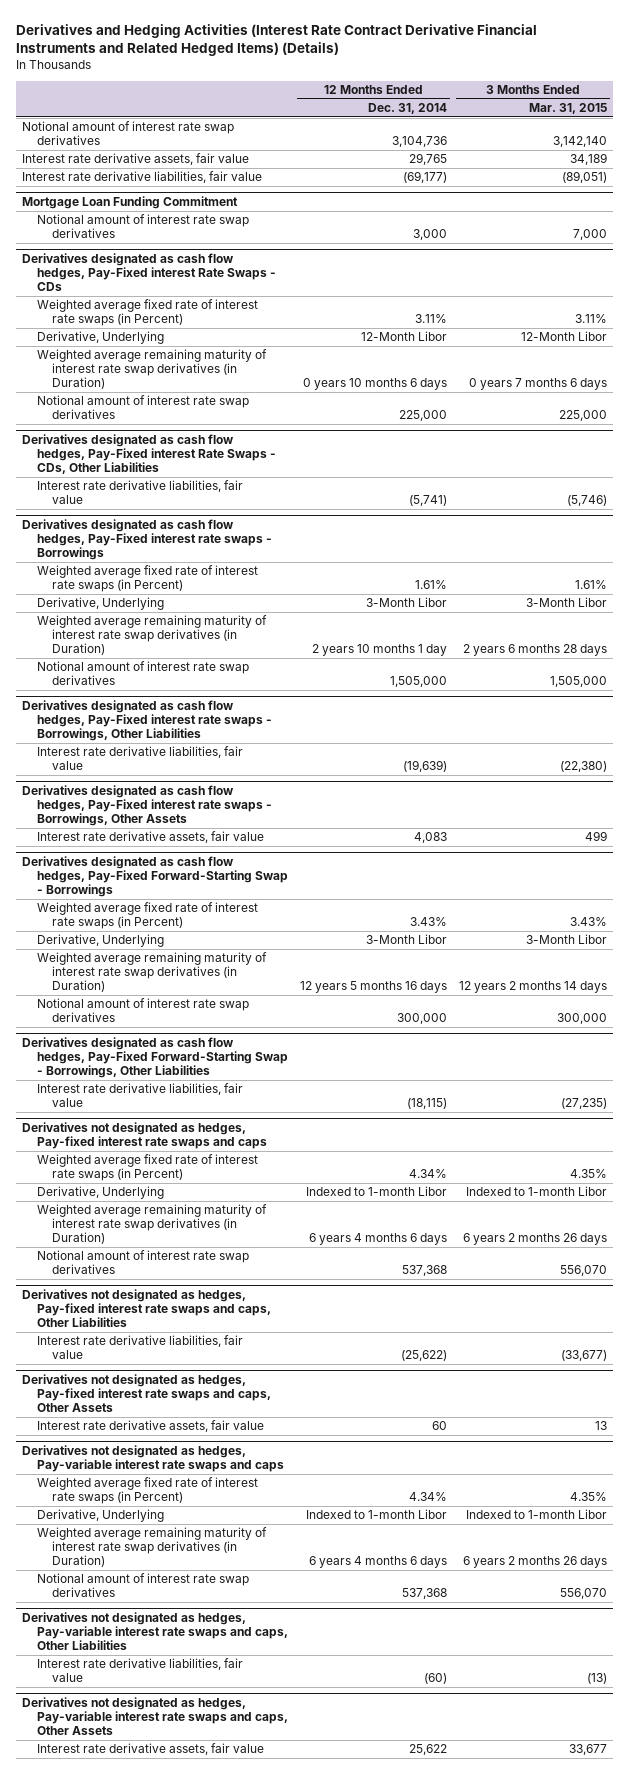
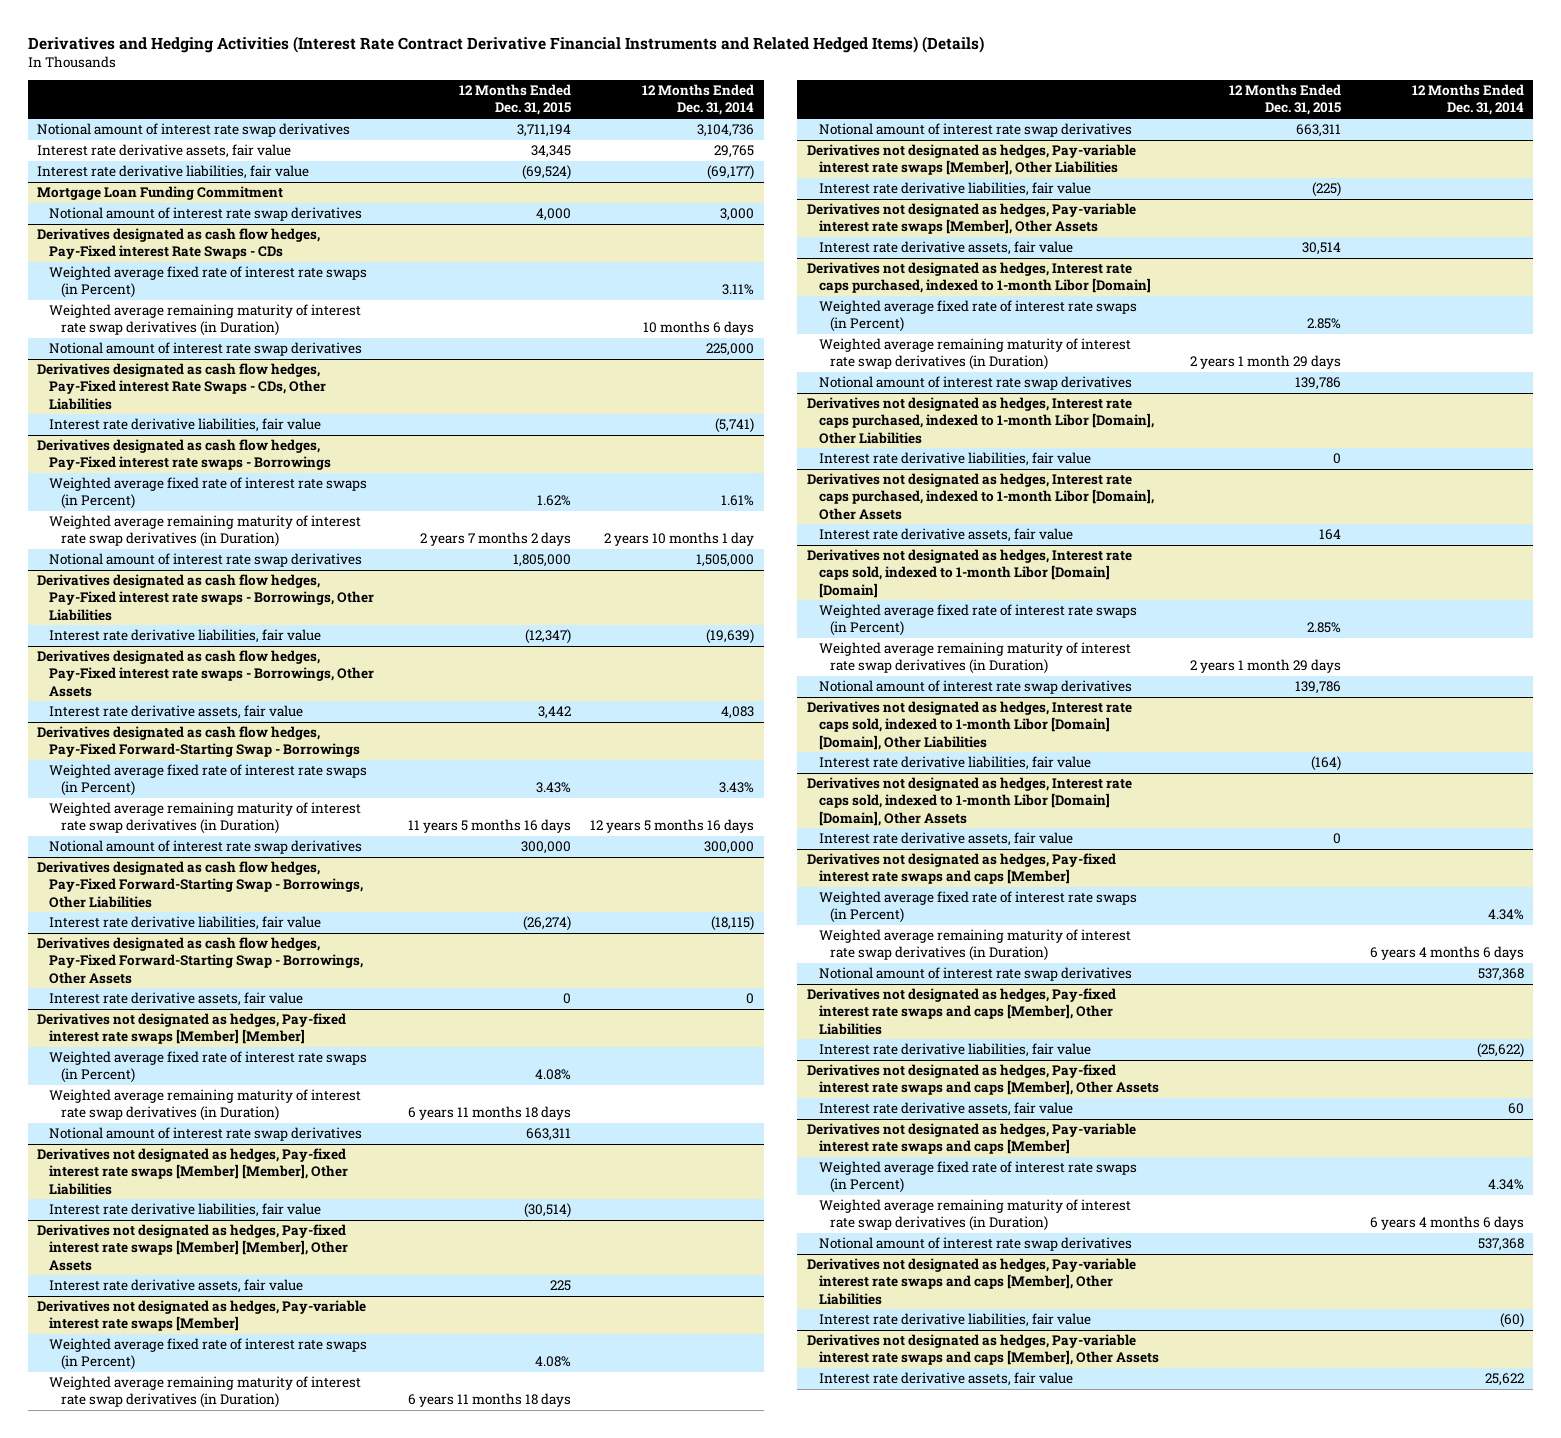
- | 12 Months Ended Dec. 31, 2014 | 3 Months Ended Mar. 31, 2015
+ | 12 Months Ended Dec. 31, 2015 | 12 Months Ended Dec. 31, 2014
@ Derivatives designated as cash flow hedges, Pay-Fixed interest Rate Swaps - CDs
- Derivative, Underlying | 12-Month Libor | 12-Month Libor
- Weighted average remaining maturity of interest rate swap derivatives (in Duration) | 0 years 10 months 6 days | 0 years 7 months 6 days
+ Weighted average remaining maturity of interest rate swap derivatives (in Duration) | | 10 months 6 days
@ Derivatives designated as cash flow hedges, Pay-Fixed interest rate swaps - Borrowings
- Derivative, Underlying | 3-Month Libor | 3-Month Libor
@ Derivatives designated as cash flow hedges, Pay-Fixed Forward-Starting Swap - Borrowings
- Derivative, Underlying | 3-Month Libor | 3-Month Libor
- Derivatives not designated as hedges, Pay-fixed interest rate swaps and caps
+ Derivatives designated as cash flow hedges, Pay-Fixed Forward-Starting Swap - Borrowings, Other Assets
+ Interest rate derivative assets, fair value | 0 | 0
+ Derivatives not designated as hedges, Pay-fixed interest rate swaps [Member] [Member]
+ Weighted average fixed rate of interest rate swaps (in Percent) | 4.08% |
+ Weighted average remaining maturity of interest rate swap derivatives (in Duration) | 6 years 11 months 18 days |
+ Notional amount of interest rate swap derivatives | 663,311 |
+ Derivatives not designated as hedges, Pay-fixed interest rate swaps [Member] [Member], Other Liabilities
+ Interest rate derivative liabilities, fair value | (30,514) |
+ Derivatives not designated as hedges, Pay-fixed interest rate swaps [Member] [Member], Other Assets
+ Interest rate derivative assets, fair value | 225 |
+ Derivatives not designated as hedges, Pay-variable interest rate swaps [Member]
+ Weighted average fixed rate of interest rate swaps (in Percent) | 4.08% |
+ Weighted average remaining maturity of interest rate swap derivatives (in Duration) | 6 years 11 months 18 days |
+ Notional amount of interest rate swap derivatives | 663,311 |
+ Derivatives not designated as hedges, Pay-variable interest rate swaps [Member], Other Liabilities
+ Interest rate derivative liabilities, fair value | (225) |
+ Derivatives not designated as hedges, Pay-variable interest rate swaps [Member], Other Assets
+ Interest rate derivative assets, fair value | 30,514 |
+ Derivatives not designated as hedges, Interest rate caps purchased, indexed to 1-month Libor [Domain]
+ Weighted average fixed rate of interest rate swaps (in Percent) | 2.85% |
+ Weighted average remaining maturity of interest rate swap derivatives (in Duration) | 2 years 1 month 29 days |
+ Notional amount of interest rate swap derivatives | 139,786 |
+ Derivatives not designated as hedges, Interest rate caps purchased, indexed to 1-month Libor [Domain], Other Liabilities
+ Interest rate derivative liabilities, fair value | 0 |
+ Derivatives not designated as hedges, Interest rate caps purchased, indexed to 1-month Libor [Domain], Other Assets
+ Interest rate derivative assets, fair value | 164 |
+ Derivatives not designated as hedges, Interest rate caps sold, indexed to 1-month Libor [Domain] [Domain]
+ Weighted average fixed rate of interest rate swaps (in Percent) | 2.85% |
+ Weighted average remaining maturity of interest rate swap derivatives (in Duration) | 2 years 1 month 29 days |
+ Notional amount of interest rate swap derivatives | 139,786 |
+ Derivatives not designated as hedges, Interest rate caps sold, indexed to 1-month Libor [Domain] [Domain], Other Liabilities
+ Interest rate derivative liabilities, fair value | (164) |
+ Derivatives not designated as hedges, Interest rate caps sold, indexed to 1-month Libor [Domain] [Domain], Other Assets
+ Interest rate derivative assets, fair value | 0 |
+ Derivatives not designated as hedges, Pay-fixed interest rate swaps and caps [Member]
- Derivative, Underlying | Indexed to 1-month Libor | Indexed to 1-month Libor
- Derivatives not designated as hedges, Pay-fixed interest rate swaps and caps, Other Liabilities
+ Derivatives not designated as hedges, Pay-fixed interest rate swaps and caps [Member], Other Liabilities
- Derivatives not designated as hedges, Pay-fixed interest rate swaps and caps, Other Assets
+ Derivatives not designated as hedges, Pay-fixed interest rate swaps and caps [Member], Other Assets
- Derivatives not designated as hedges, Pay-variable interest rate swaps and caps
+ Derivatives not designated as hedges, Pay-variable interest rate swaps and caps [Member]
- Derivative, Underlying | Indexed to 1-month Libor | Indexed to 1-month Libor
- Derivatives not designated as hedges, Pay-variable interest rate swaps and caps, Other Liabilities
+ Derivatives not designated as hedges, Pay-variable interest rate swaps and caps [Member], Other Liabilities
- Derivatives not designated as hedges, Pay-variable interest rate swaps and caps, Other Assets
+ Derivatives not designated as hedges, Pay-variable interest rate swaps and caps [Member], Other Assets

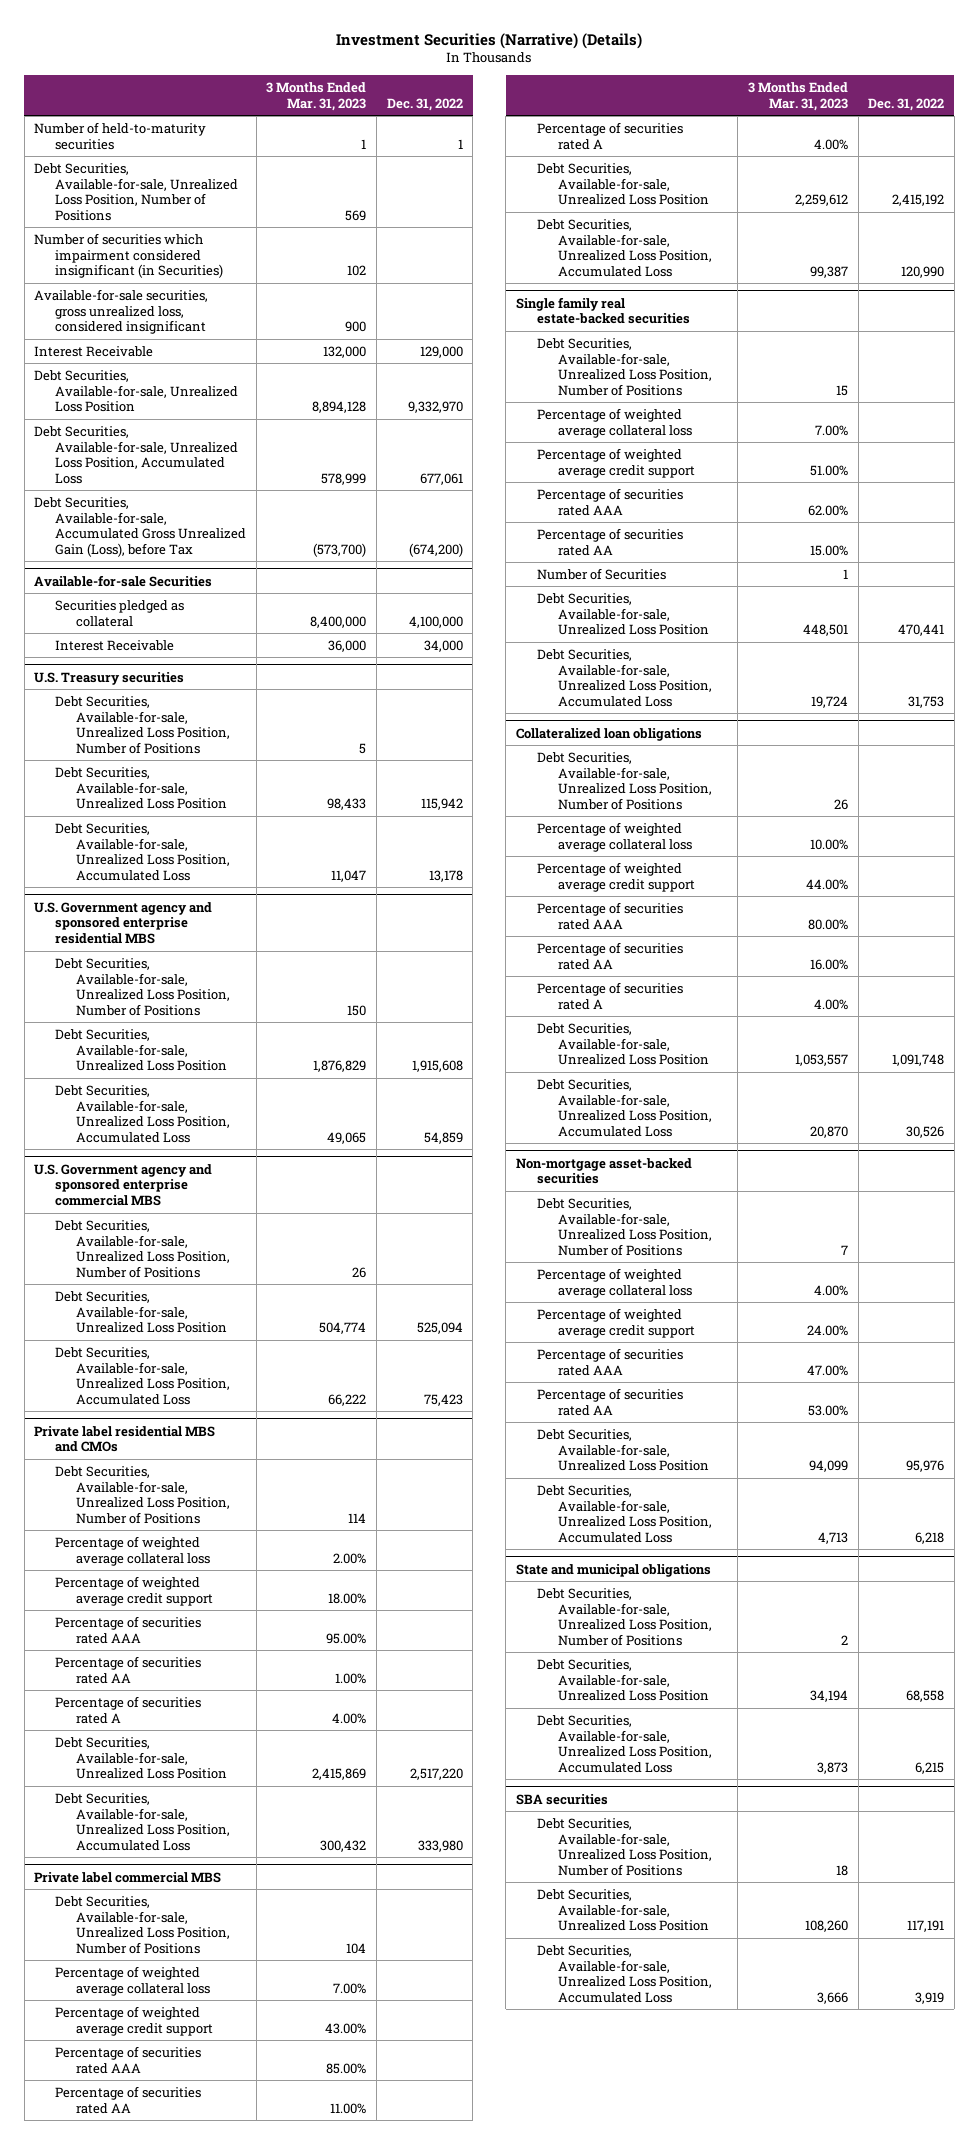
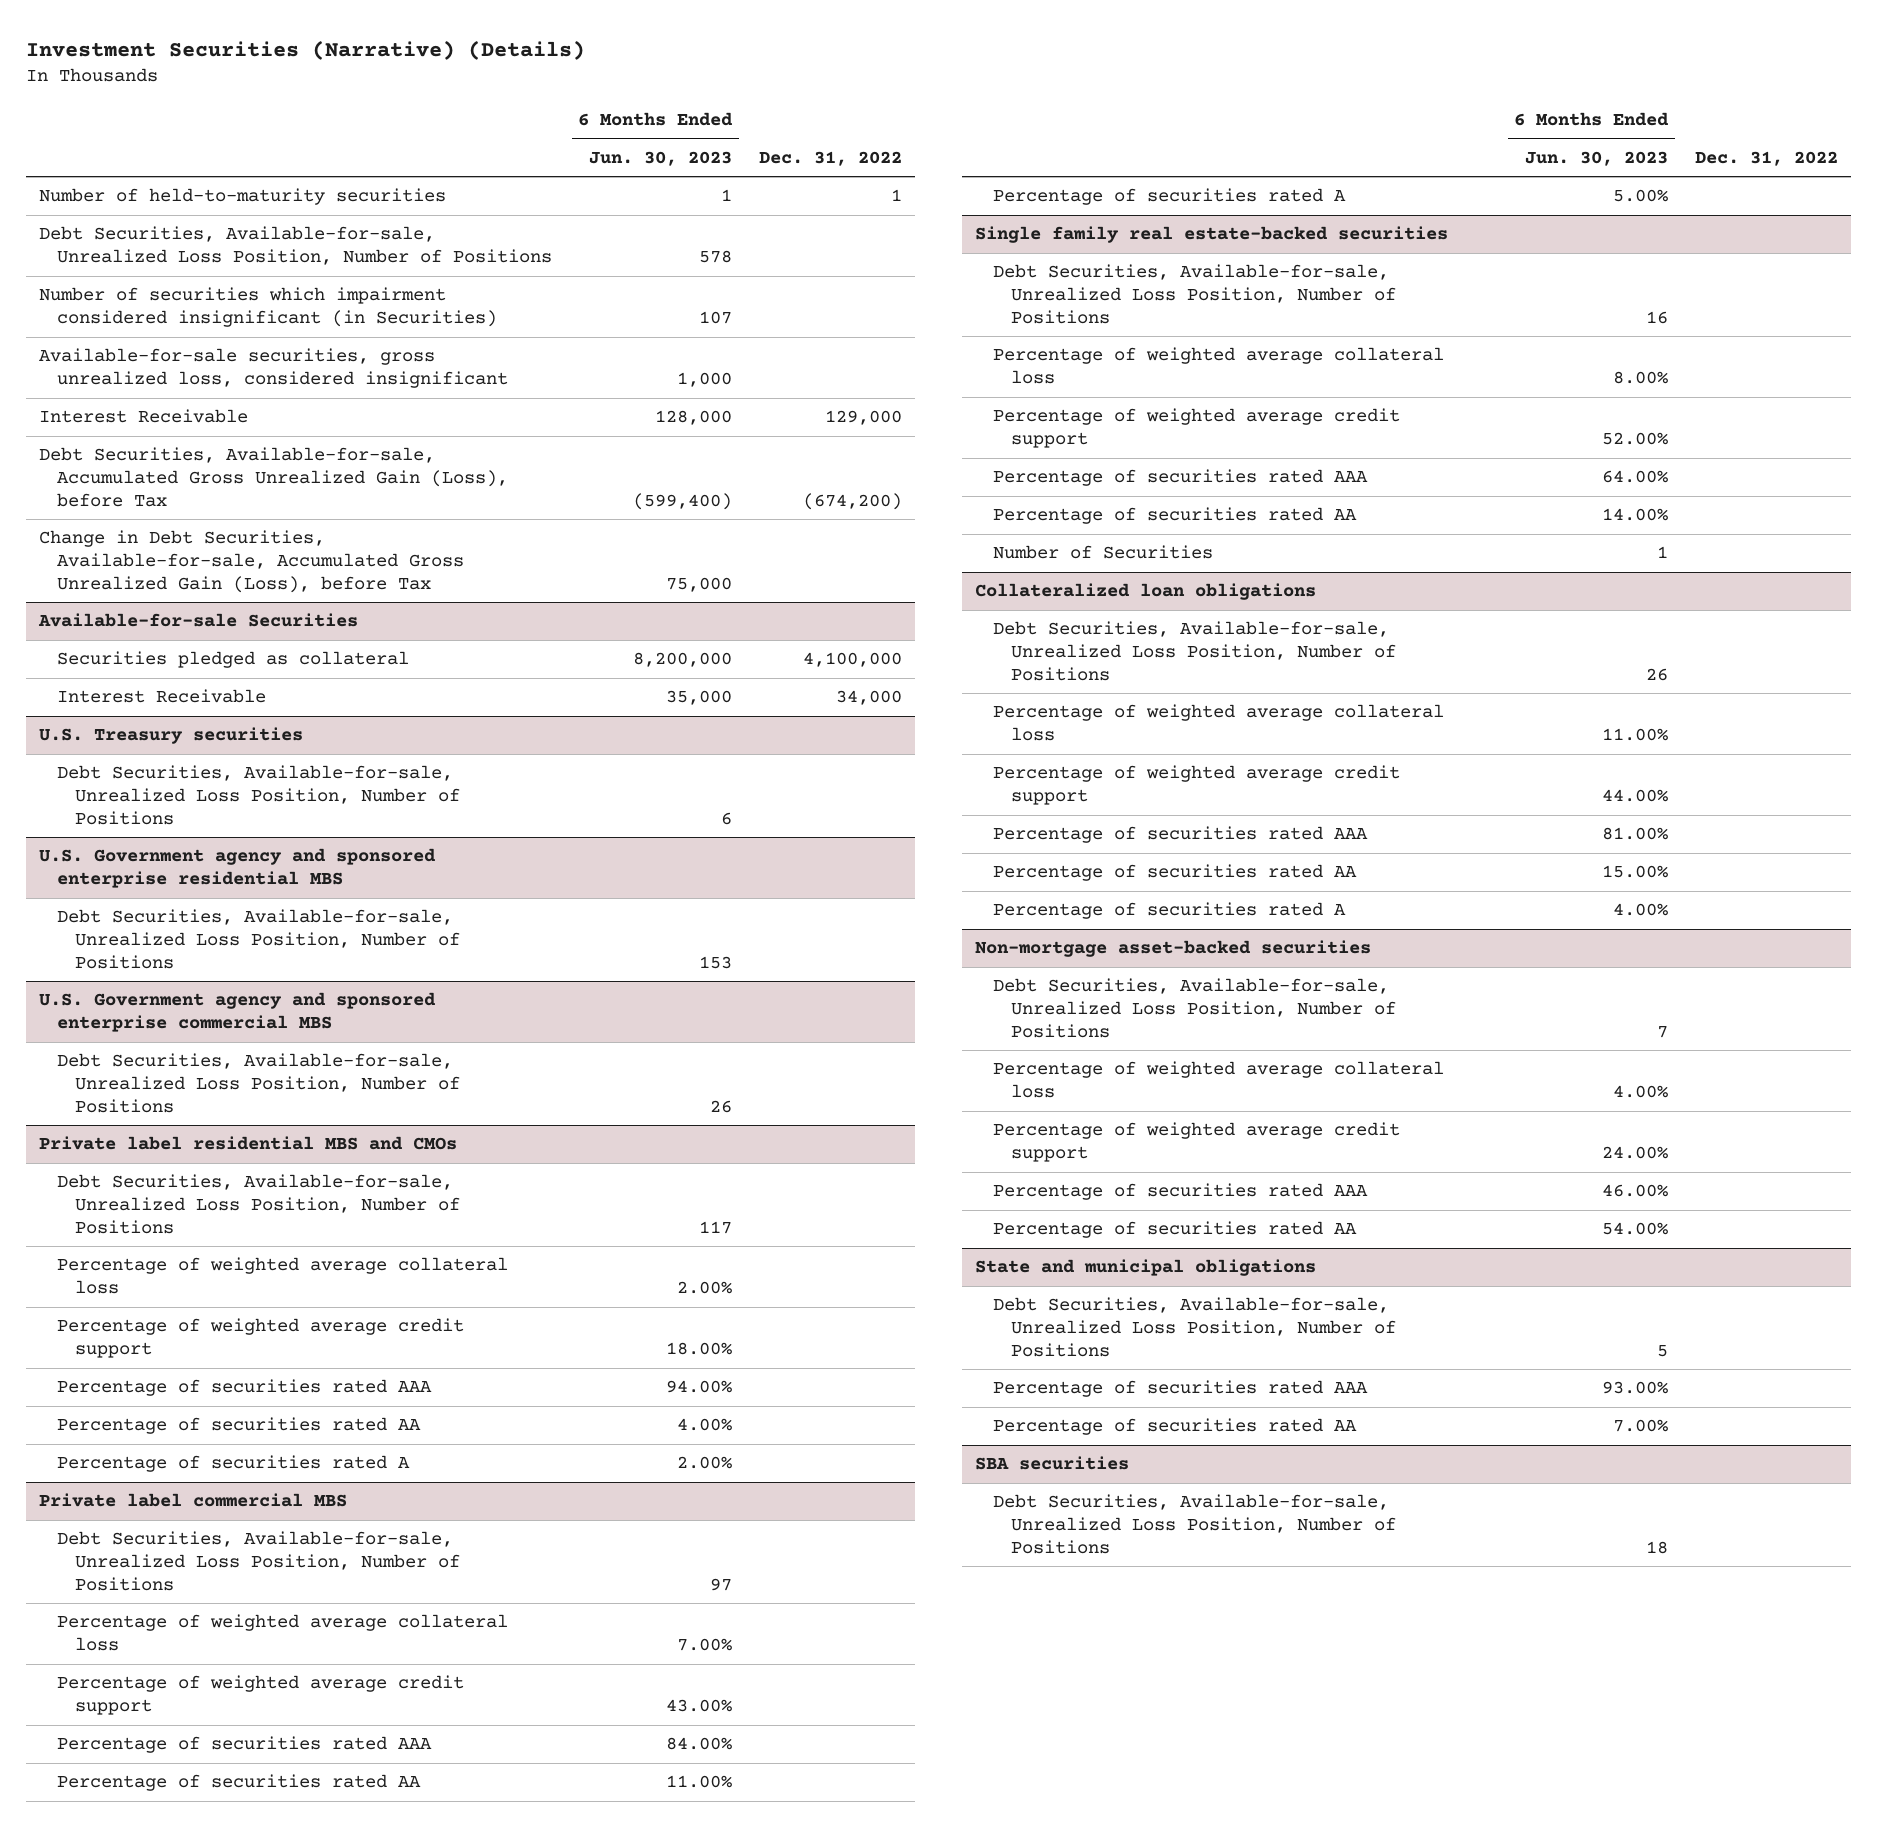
- | 3 Months Ended Mar. 31, 2023 | Dec. 31, 2022
+ | 6 Months Ended Jun. 30, 2023 | Dec. 31, 2022
- Debt Securities, Available-for-sale, Unrealized Loss Position | 8,894,128 | 9,332,970
- Debt Securities, Available-for-sale, Unrealized Loss Position, Accumulated Loss | 578,999 | 677,061
+ Change in Debt Securities, Available-for-sale, Accumulated Gross Unrealized Gain (Loss), before Tax | 75,000 |
@ U.S. Treasury securities
- Debt Securities, Available-for-sale, Unrealized Loss Position | 98,433 | 115,942
- Debt Securities, Available-for-sale, Unrealized Loss Position, Accumulated Loss | 11,047 | 13,178
@ U.S. Government agency and sponsored enterprise residential MBS
- Debt Securities, Available-for-sale, Unrealized Loss Position | 1,876,829 | 1,915,608
- Debt Securities, Available-for-sale, Unrealized Loss Position, Accumulated Loss | 49,065 | 54,859
@ U.S. Government agency and sponsored enterprise commercial MBS
- Debt Securities, Available-for-sale, Unrealized Loss Position | 504,774 | 525,094
- Debt Securities, Available-for-sale, Unrealized Loss Position, Accumulated Loss | 66,222 | 75,423
@ Private label residential MBS and CMOs
- Debt Securities, Available-for-sale, Unrealized Loss Position | 2,415,869 | 2,517,220
- Debt Securities, Available-for-sale, Unrealized Loss Position, Accumulated Loss | 300,432 | 333,980
@ Private label commercial MBS
- Debt Securities, Available-for-sale, Unrealized Loss Position | 2,259,612 | 2,415,192
- Debt Securities, Available-for-sale, Unrealized Loss Position, Accumulated Loss | 99,387 | 120,990
@ Single family real estate-backed securities
- Debt Securities, Available-for-sale, Unrealized Loss Position | 448,501 | 470,441
- Debt Securities, Available-for-sale, Unrealized Loss Position, Accumulated Loss | 19,724 | 31,753
@ Collateralized loan obligations
- Debt Securities, Available-for-sale, Unrealized Loss Position | 1,053,557 | 1,091,748
- Debt Securities, Available-for-sale, Unrealized Loss Position, Accumulated Loss | 20,870 | 30,526
@ Non-mortgage asset-backed securities
- Debt Securities, Available-for-sale, Unrealized Loss Position | 94,099 | 95,976
- Debt Securities, Available-for-sale, Unrealized Loss Position, Accumulated Loss | 4,713 | 6,218
@ State and municipal obligations
- Debt Securities, Available-for-sale, Unrealized Loss Position | 34,194 | 68,558
- Debt Securities, Available-for-sale, Unrealized Loss Position, Accumulated Loss | 3,873 | 6,215
+ Percentage of securities rated AAA | 93.00% |
+ Percentage of securities rated AA | 7.00% |
@ SBA securities
- Debt Securities, Available-for-sale, Unrealized Loss Position | 108,260 | 117,191
- Debt Securities, Available-for-sale, Unrealized Loss Position, Accumulated Loss | 3,666 | 3,919

